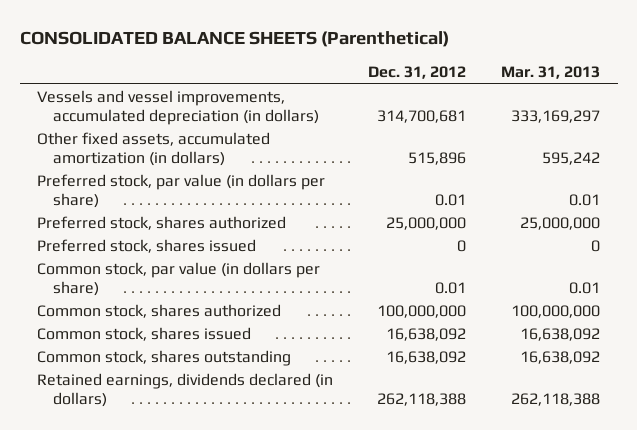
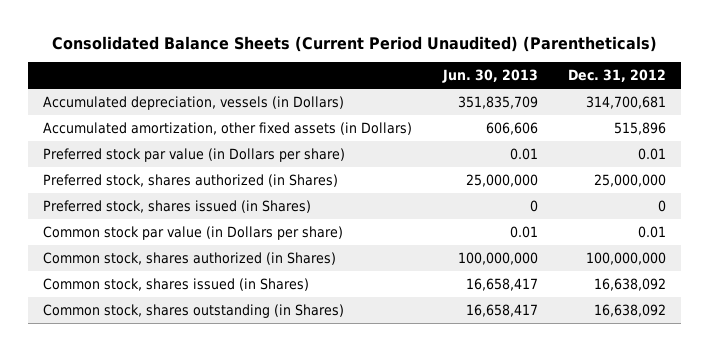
- CONSOLIDATED BALANCE SHEETS (Parenthetical)
+ Consolidated Balance Sheets (Current Period Unaudited) (Parentheticals)
- | Dec. 31, 2012 | Mar. 31, 2013
+ | Jun. 30, 2013 | Dec. 31, 2012
- Vessels and vessel improvements, accumulated depreciation (in dollars) | 314,700,681 | 333,169,297
- Other fixed assets, accumulated amortization (in dollars) | 515,896 | 595,242
- Preferred stock, par value (in dollars per share) | 0.01 | 0.01
- Preferred stock, shares authorized | 25,000,000 | 25,000,000
- Preferred stock, shares issued | 0 | 0
- Common stock, par value (in dollars per share) | 0.01 | 0.01
- Common stock, shares authorized | 100,000,000 | 100,000,000
- Common stock, shares issued | 16,638,092 | 16,638,092
- Common stock, shares outstanding | 16,638,092 | 16,638,092
- Retained earnings, dividends declared (in dollars) | 262,118,388 | 262,118,388
+ Accumulated depreciation, vessels (in Dollars) | 351,835,709 | 314,700,681
+ Accumulated amortization, other fixed assets (in Dollars) | 606,606 | 515,896
+ Preferred stock par value (in Dollars per share) | 0.01 | 0.01
+ Preferred stock, shares authorized (in Shares) | 25,000,000 | 25,000,000
+ Preferred stock, shares issued (in Shares) | 0 | 0
+ Common stock par value (in Dollars per share) | 0.01 | 0.01
+ Common stock, shares authorized (in Shares) | 100,000,000 | 100,000,000
+ Common stock, shares issued (in Shares) | 16,658,417 | 16,638,092
+ Common stock, shares outstanding (in Shares) | 16,658,417 | 16,638,092

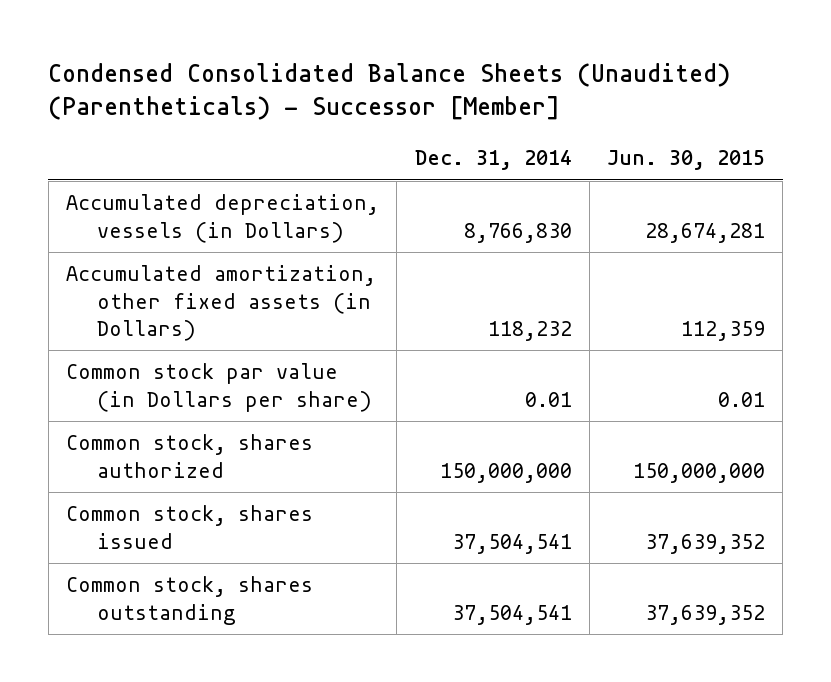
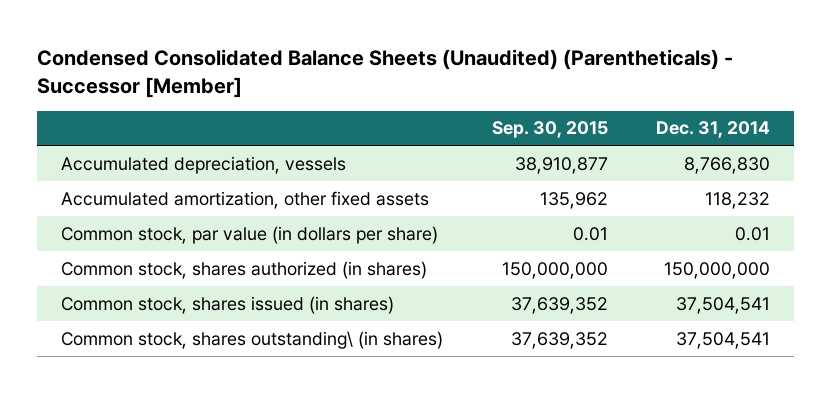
- | Dec. 31, 2014 | Jun. 30, 2015
+ | Sep. 30, 2015 | Dec. 31, 2014
- Accumulated depreciation, vessels (in Dollars) | 8,766,830 | 28,674,281
- Accumulated amortization, other fixed assets (in Dollars) | 118,232 | 112,359
- Common stock par value (in Dollars per share) | 0.01 | 0.01
- Common stock, shares authorized | 150,000,000 | 150,000,000
- Common stock, shares issued | 37,504,541 | 37,639,352
- Common stock, shares outstanding | 37,504,541 | 37,639,352
+ Accumulated depreciation, vessels | 38,910,877 | 8,766,830
+ Accumulated amortization, other fixed assets | 135,962 | 118,232
+ Common stock, par value (in dollars per share) | 0.01 | 0.01
+ Common stock, shares authorized (in shares) | 150,000,000 | 150,000,000
+ Common stock, shares issued (in shares) | 37,639,352 | 37,504,541
+ Common stock, shares outstanding\ (in shares) | 37,639,352 | 37,504,541

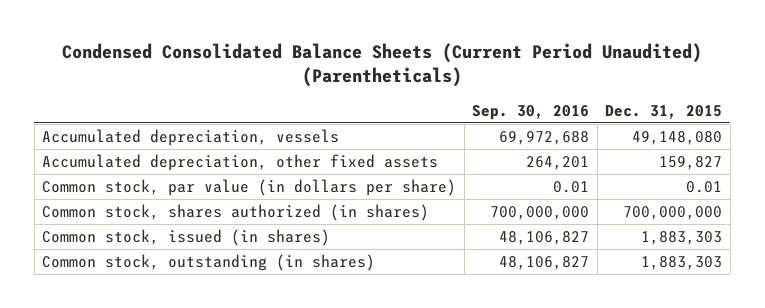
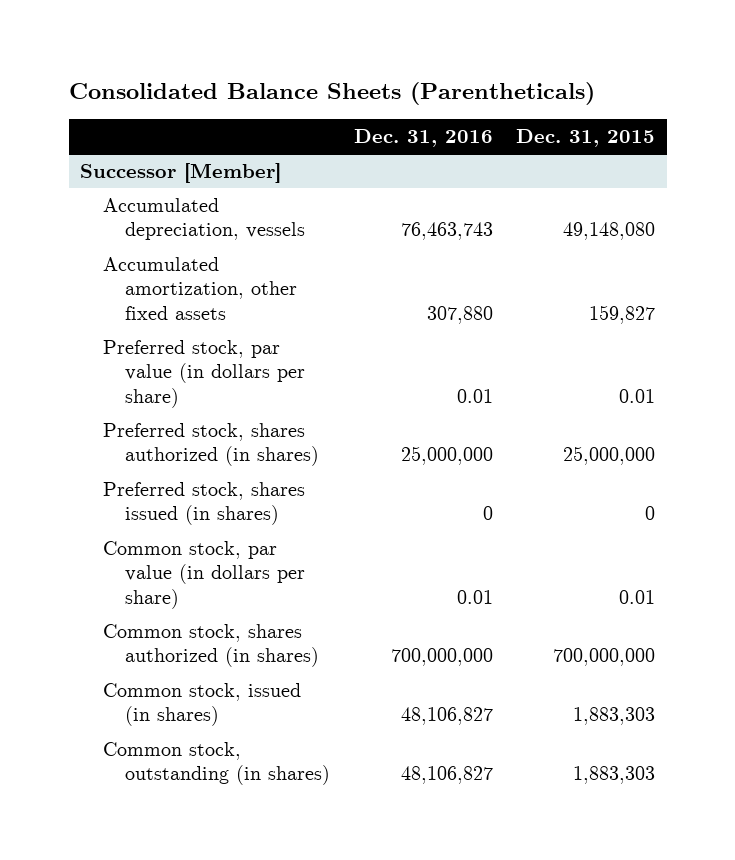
- Condensed Consolidated Balance Sheets (Current Period Unaudited) (Parentheticals)
+ Consolidated Balance Sheets (Parentheticals)
- | Sep. 30, 2016 | Dec. 31, 2015
+ | Dec. 31, 2016 | Dec. 31, 2015
+ Successor [Member]
- Accumulated depreciation, other fixed assets | 264,201 | 159,827
+ Accumulated amortization, other fixed assets | 307,880 | 159,827
+ Preferred stock, par value (in dollars per share) | 0.01 | 0.01
+ Preferred stock, shares authorized (in shares) | 25,000,000 | 25,000,000
+ Preferred stock, shares issued (in shares) | 0 | 0

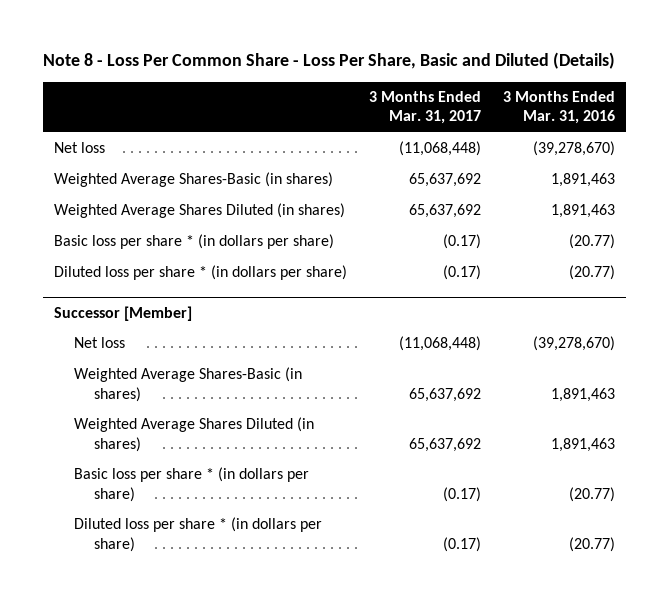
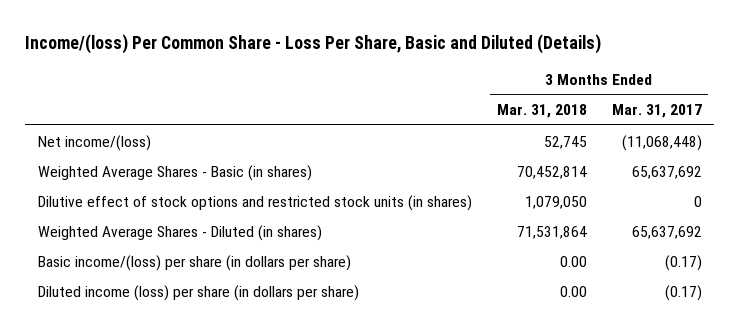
- Note 8 - Loss Per Common Share - Loss Per Share, Basic and Diluted (Details)
+ Income/(loss) Per Common Share - Loss Per Share, Basic and Diluted (Details)
- | 3 Months Ended Mar. 31, 2017 | 3 Months Ended Mar. 31, 2016
+ | 3 Months Ended Mar. 31, 2018 | 3 Months Ended Mar. 31, 2017
- Net loss | (11,068,448) | (39,278,670)
- Weighted Average Shares-Basic (in shares) | 65,637,692 | 1,891,463
- Weighted Average Shares Diluted (in shares) | 65,637,692 | 1,891,463
- Basic loss per share * (in dollars per share) | (0.17) | (20.77)
- Diluted loss per share * (in dollars per share) | (0.17) | (20.77)
- Successor [Member]
- Net loss | (11,068,448) | (39,278,670)
- Weighted Average Shares-Basic (in shares) | 65,637,692 | 1,891,463
- Weighted Average Shares Diluted (in shares) | 65,637,692 | 1,891,463
- Basic loss per share * (in dollars per share) | (0.17) | (20.77)
- Diluted loss per share * (in dollars per share) | (0.17) | (20.77)
+ Net income/(loss) | 52,745 | (11,068,448)
+ Weighted Average Shares - Basic (in shares) | 70,452,814 | 65,637,692
+ Dilutive effect of stock options and restricted stock units (in shares) | 1,079,050 | 0
+ Weighted Average Shares - Diluted (in shares) | 71,531,864 | 65,637,692
+ Basic income/(loss) per share (in dollars per share) | 0.00 | (0.17)
+ Diluted income (loss) per share (in dollars per share) | 0.00 | (0.17)

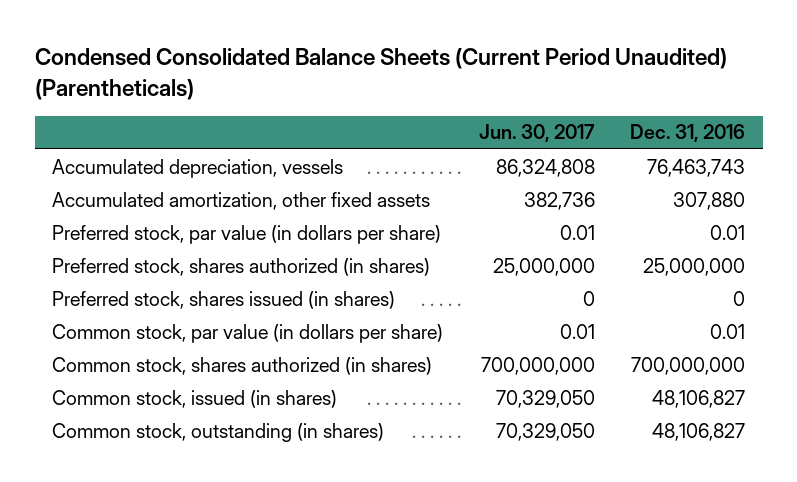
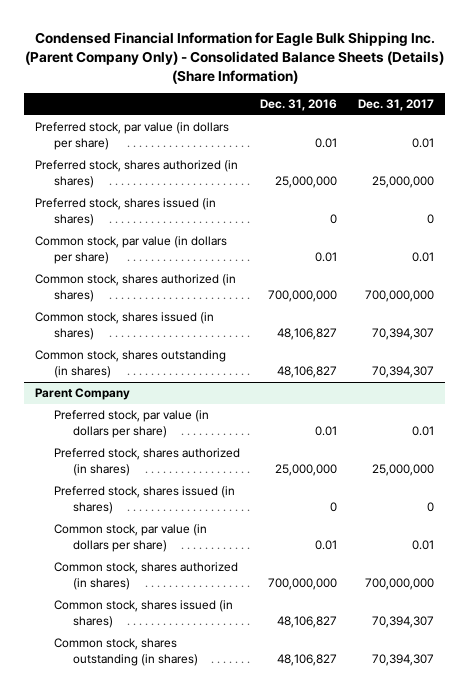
- Condensed Consolidated Balance Sheets (Current Period Unaudited) (Parentheticals)
+ Condensed Financial Information for Eagle Bulk Shipping Inc. (Parent Company Only) - Consolidated Balance Sheets (Details) (Share Information)
- | Jun. 30, 2017 | Dec. 31, 2016
+ | Dec. 31, 2016 | Dec. 31, 2017
- Accumulated depreciation, vessels | 86,324,808 | 76,463,743
- Accumulated amortization, other fixed assets | 382,736 | 307,880
- Common stock, issued (in shares) | 70,329,050 | 48,106,827
- Common stock, outstanding (in shares) | 70,329,050 | 48,106,827
+ Common stock, shares issued (in shares) | 48,106,827 | 70,394,307
+ Common stock, shares outstanding (in shares) | 48,106,827 | 70,394,307
+ Parent Company
+ Preferred stock, par value (in dollars per share) | 0.01 | 0.01
+ Preferred stock, shares authorized (in shares) | 25,000,000 | 25,000,000
+ Preferred stock, shares issued (in shares) | 0 | 0
+ Common stock, par value (in dollars per share) | 0.01 | 0.01
+ Common stock, shares authorized (in shares) | 700,000,000 | 700,000,000
+ Common stock, shares issued (in shares) | 48,106,827 | 70,394,307
+ Common stock, shares outstanding (in shares) | 48,106,827 | 70,394,307

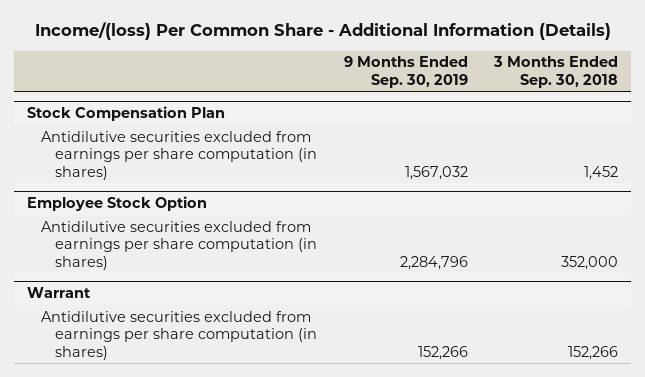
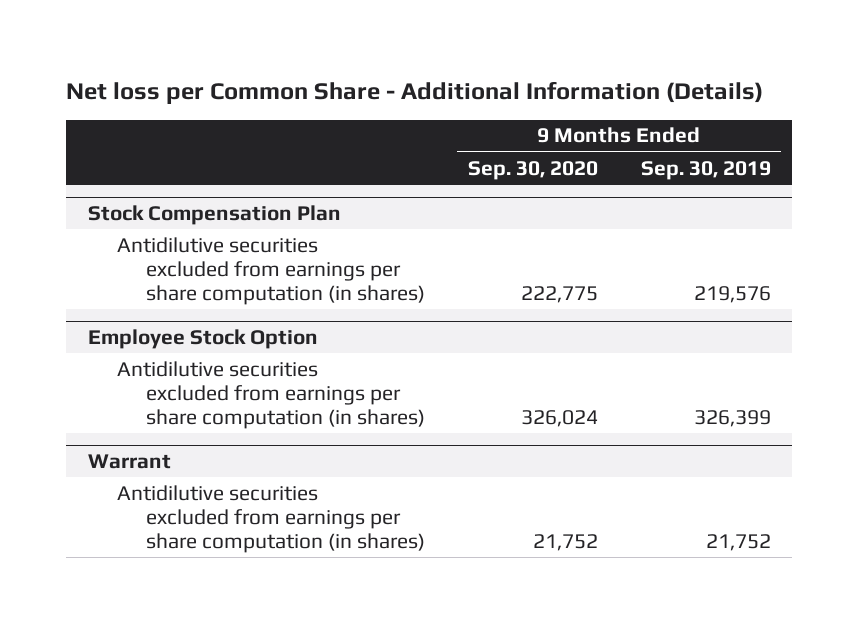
- Income/(loss) Per Common Share - Additional Information (Details)
+ Net loss per Common Share - Additional Information (Details)
- | 9 Months Ended Sep. 30, 2019 | 3 Months Ended Sep. 30, 2018
+ | 9 Months Ended Sep. 30, 2020 | 9 Months Ended Sep. 30, 2019
@ Stock Compensation Plan
- Antidilutive securities excluded from earnings per share computation (in shares) | 1,567,032 | 1,452
+ Antidilutive securities excluded from earnings per share computation (in shares) | 222,775 | 219,576
@ Employee Stock Option
- Antidilutive securities excluded from earnings per share computation (in shares) | 2,284,796 | 352,000
+ Antidilutive securities excluded from earnings per share computation (in shares) | 326,024 | 326,399
@ Warrant
- Antidilutive securities excluded from earnings per share computation (in shares) | 152,266 | 152,266
+ Antidilutive securities excluded from earnings per share computation (in shares) | 21,752 | 21,752

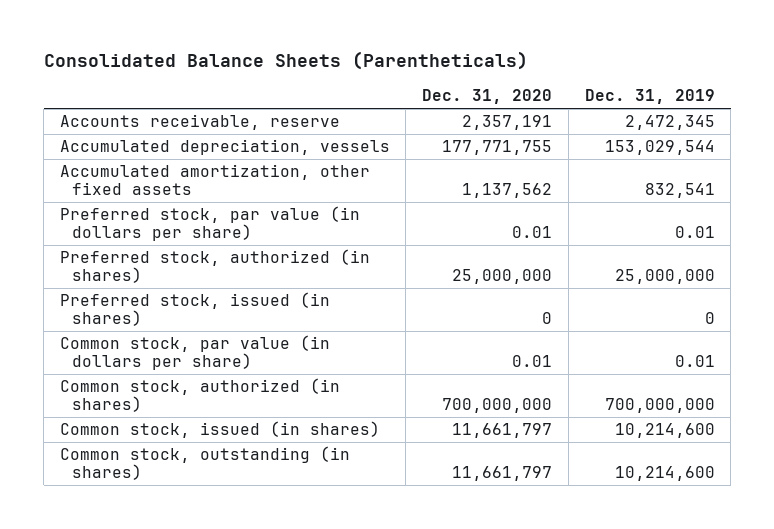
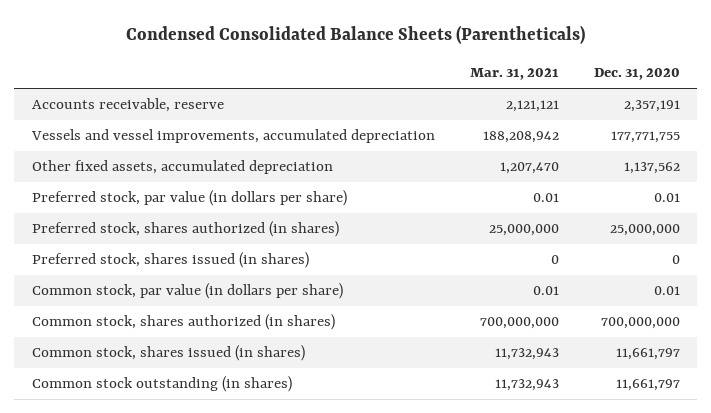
- Consolidated Balance Sheets (Parentheticals)
+ Condensed Consolidated Balance Sheets (Parentheticals)
- | Dec. 31, 2020 | Dec. 31, 2019
+ | Mar. 31, 2021 | Dec. 31, 2020
- Accumulated depreciation, vessels | 177,771,755 | 153,029,544
- Accumulated amortization, other fixed assets | 1,137,562 | 832,541
+ Vessels and vessel improvements, accumulated depreciation | 188,208,942 | 177,771,755
+ Other fixed assets, accumulated depreciation | 1,207,470 | 1,137,562
- Preferred stock, authorized (in shares) | 25,000,000 | 25,000,000
- Preferred stock, issued (in shares) | 0 | 0
+ Preferred stock, shares authorized (in shares) | 25,000,000 | 25,000,000
+ Preferred stock, shares issued (in shares) | 0 | 0
- Common stock, authorized (in shares) | 700,000,000 | 700,000,000
- Common stock, issued (in shares) | 11,661,797 | 10,214,600
- Common stock, outstanding (in shares) | 11,661,797 | 10,214,600
+ Common stock, shares authorized (in shares) | 700,000,000 | 700,000,000
+ Common stock, shares issued (in shares) | 11,732,943 | 11,661,797
+ Common stock outstanding (in shares) | 11,732,943 | 11,661,797

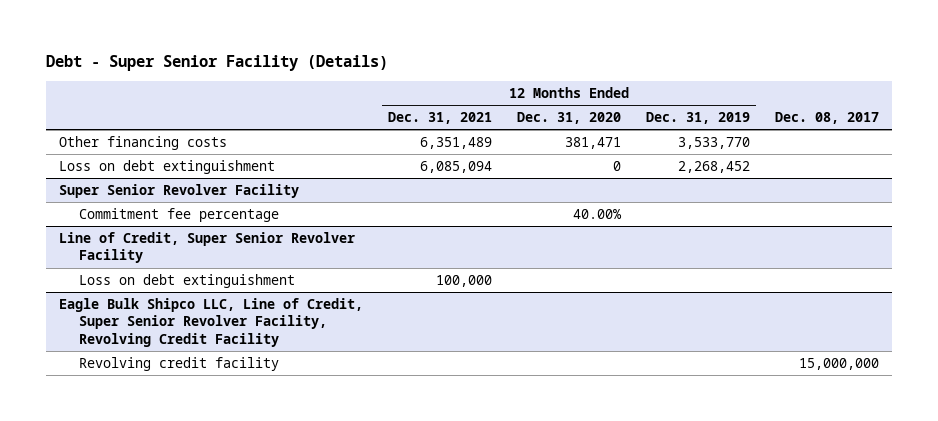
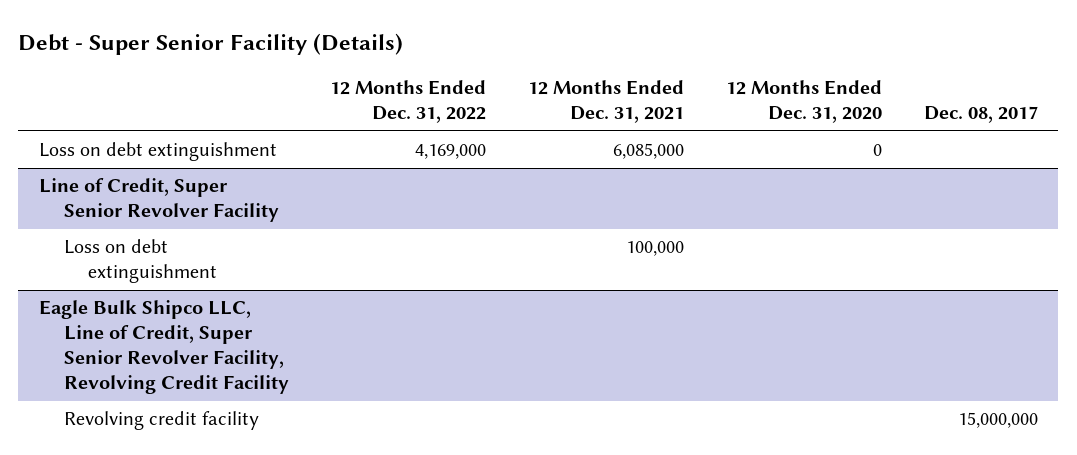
- | 12 Months Ended Dec. 31, 2021 | 12 Months Ended Dec. 31, 2020 | 12 Months Ended Dec. 31, 2019 | Dec. 08, 2017
+ | 12 Months Ended Dec. 31, 2022 | 12 Months Ended Dec. 31, 2021 | 12 Months Ended Dec. 31, 2020 | Dec. 08, 2017
- Other financing costs | 6,351,489 | 381,471 | 3,533,770 |
- Loss on debt extinguishment | 6,085,094 | 0 | 2,268,452 |
- Super Senior Revolver Facility
- Commitment fee percentage | | 40.00% | |
+ Loss on debt extinguishment | 4,169,000 | 6,085,000 | 0 |

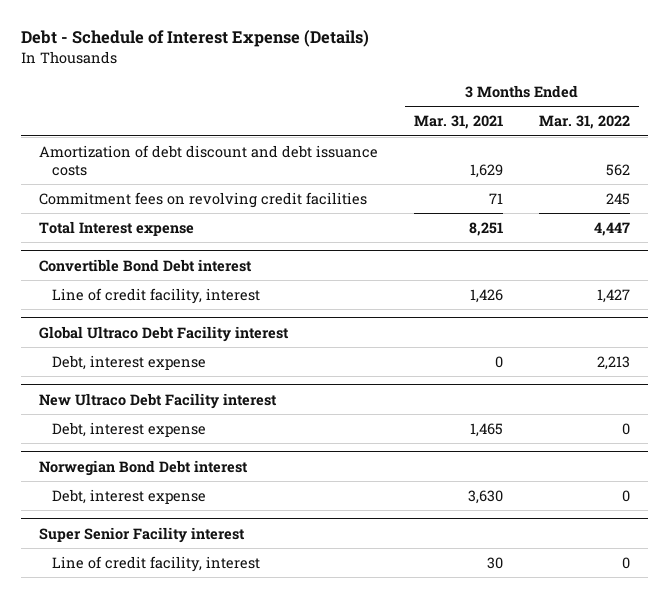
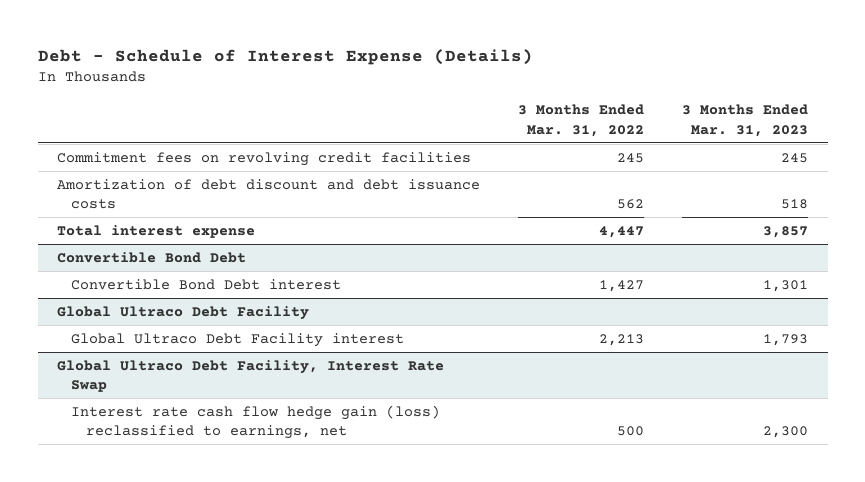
- | 3 Months Ended Mar. 31, 2021 | 3 Months Ended Mar. 31, 2022
+ | 3 Months Ended Mar. 31, 2022 | 3 Months Ended Mar. 31, 2023
- Total Interest expense | 8,251 | 4,447
- Convertible Bond Debt interest
- Line of credit facility, interest | 1,426 | 1,427
- Global Ultraco Debt Facility interest
- Debt, interest expense | 0 | 2,213
- New Ultraco Debt Facility interest
- Debt, interest expense | 1,465 | 0
- Norwegian Bond Debt interest
- Debt, interest expense | 3,630 | 0
- Super Senior Facility interest
- Line of credit facility, interest | 30 | 0
moved down: Amortization of debt discount and debt issuance costs | 562 | 518
+ Total interest expense | 4,447 | 3,857
+ Convertible Bond Debt
+ Convertible Bond Debt interest | 1,427 | 1,301
+ Global Ultraco Debt Facility
+ Global Ultraco Debt Facility interest | 2,213 | 1,793
+ Global Ultraco Debt Facility, Interest Rate Swap
+ Interest rate cash flow hedge gain (loss) reclassified to earnings, net | 500 | 2,300

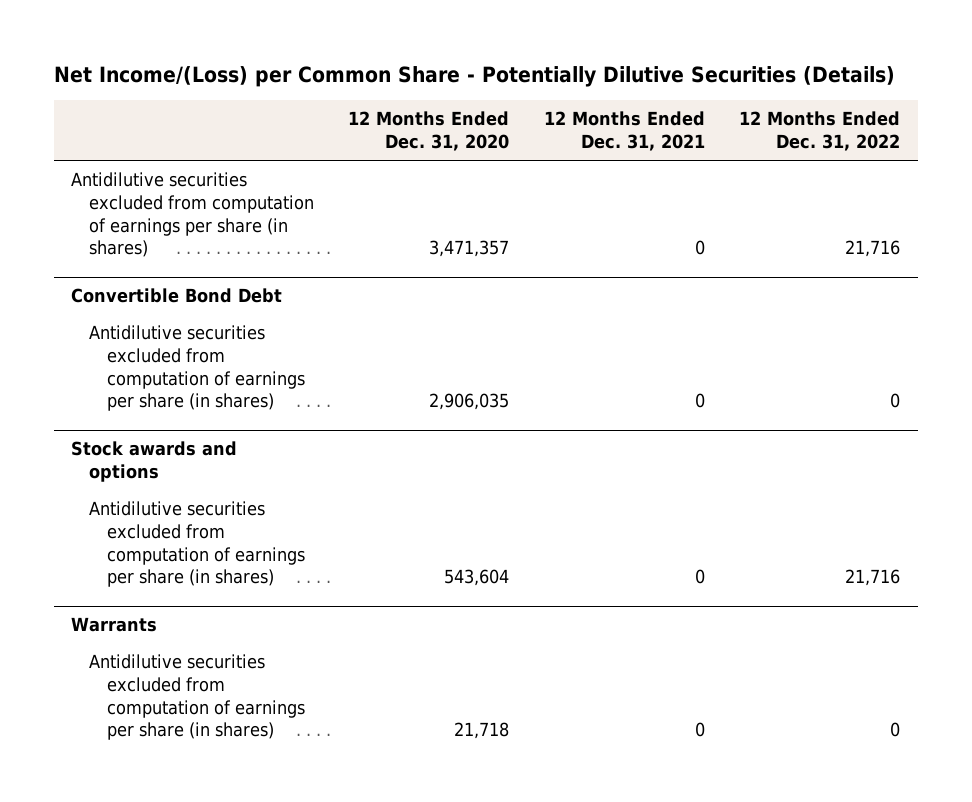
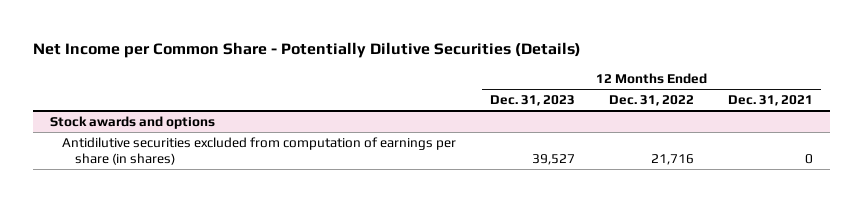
- Net Income/(Loss) per Common Share - Potentially Dilutive Securities (Details)
+ Net Income per Common Share - Potentially Dilutive Securities (Details)
- | 12 Months Ended Dec. 31, 2020 | 12 Months Ended Dec. 31, 2021 | 12 Months Ended Dec. 31, 2022
+ | 12 Months Ended Dec. 31, 2023 | 12 Months Ended Dec. 31, 2022 | 12 Months Ended Dec. 31, 2021
- Antidilutive securities excluded from computation of earnings per share (in shares) | 3,471,357 | 0 | 21,716
- Convertible Bond Debt
- Antidilutive securities excluded from computation of earnings per share (in shares) | 2,906,035 | 0 | 0
- Warrants
- Antidilutive securities excluded from computation of earnings per share (in shares) | 21,718 | 0 | 0

